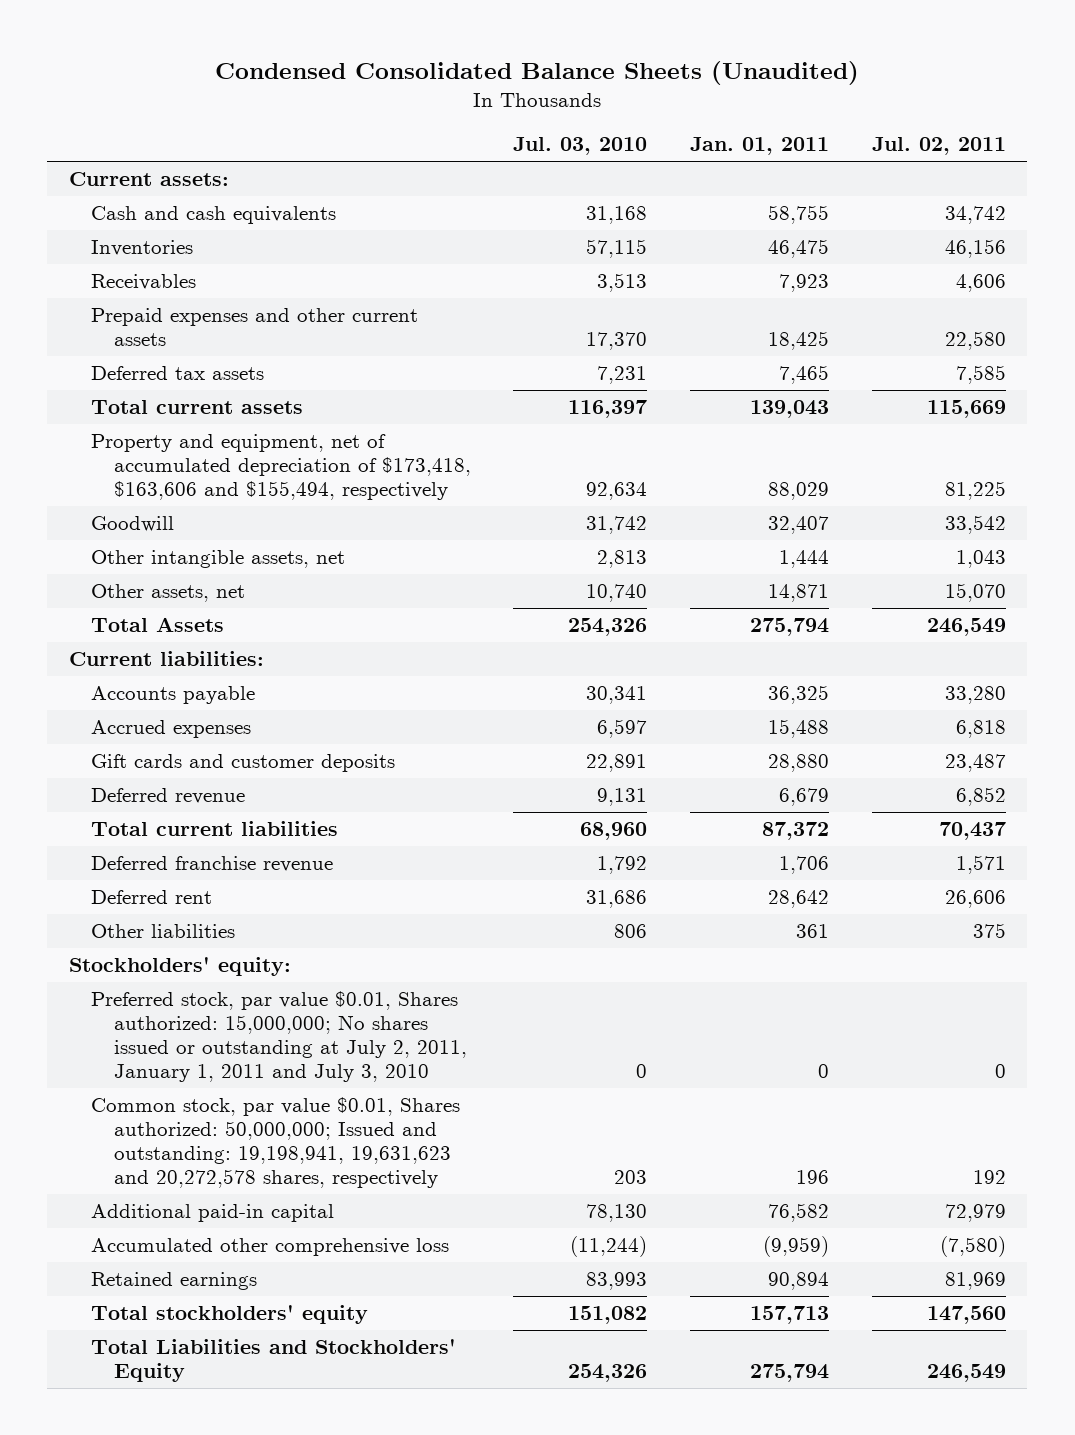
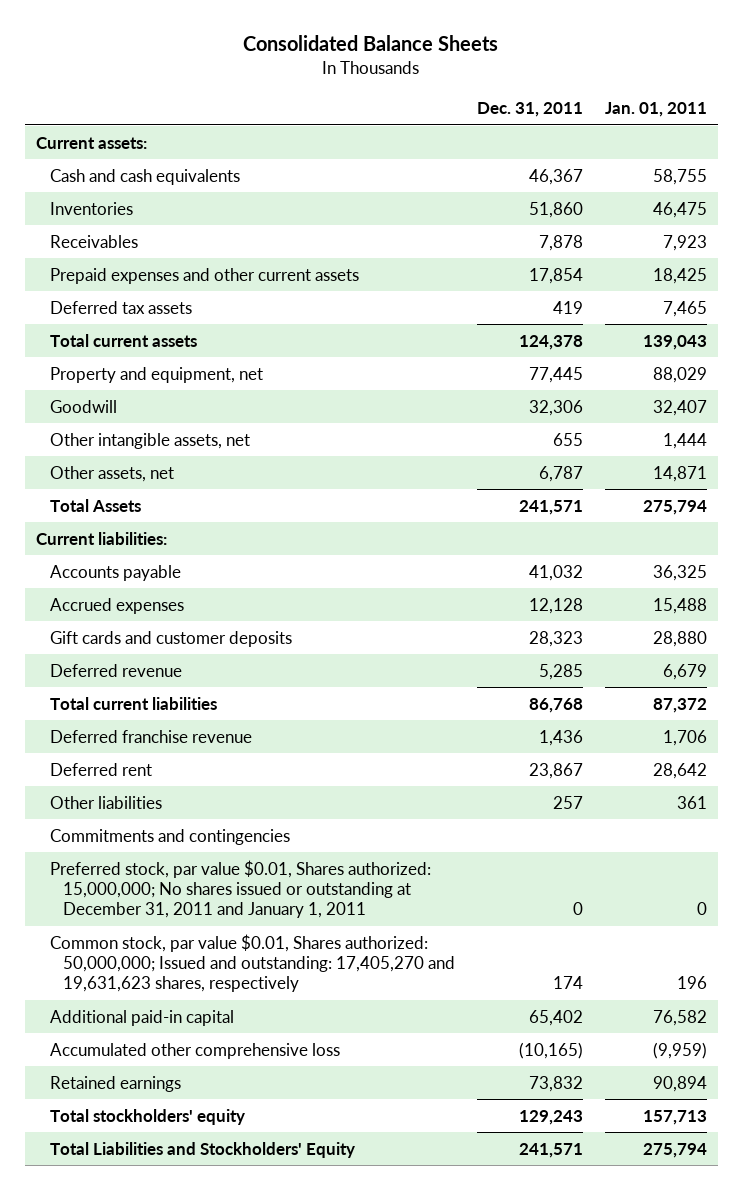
- Condensed Consolidated Balance Sheets (Unaudited)
+ Consolidated Balance Sheets
- | Jul. 03, 2010 | Jan. 01, 2011 | Jul. 02, 2011
+ | Dec. 31, 2011 | Jan. 01, 2011
- Property and equipment, net of accumulated depreciation of $173,418, $163,606 and $155,494, respectively | 92,634 | 88,029 | 81,225
+ Property and equipment, net | 77,445 | 88,029
- Stockholders' equity:
- Preferred stock, par value $0.01, Shares authorized: 15,000,000; No shares issued or outstanding at July 2, 2011, January 1, 2011 and July 3, 2010 | 0 | 0 | 0
- Common stock, par value $0.01, Shares authorized: 50,000,000; Issued and outstanding: 19,198,941, 19,631,623 and 20,272,578 shares, respectively | 203 | 196 | 192
+ Commitments and contingencies
+ Preferred stock, par value $0.01, Shares authorized: 15,000,000; No shares issued or outstanding at December 31, 2011 and January 1, 2011 | 0 | 0
+ Common stock, par value $0.01, Shares authorized: 50,000,000; Issued and outstanding: 17,405,270 and 19,631,623 shares, respectively | 174 | 196

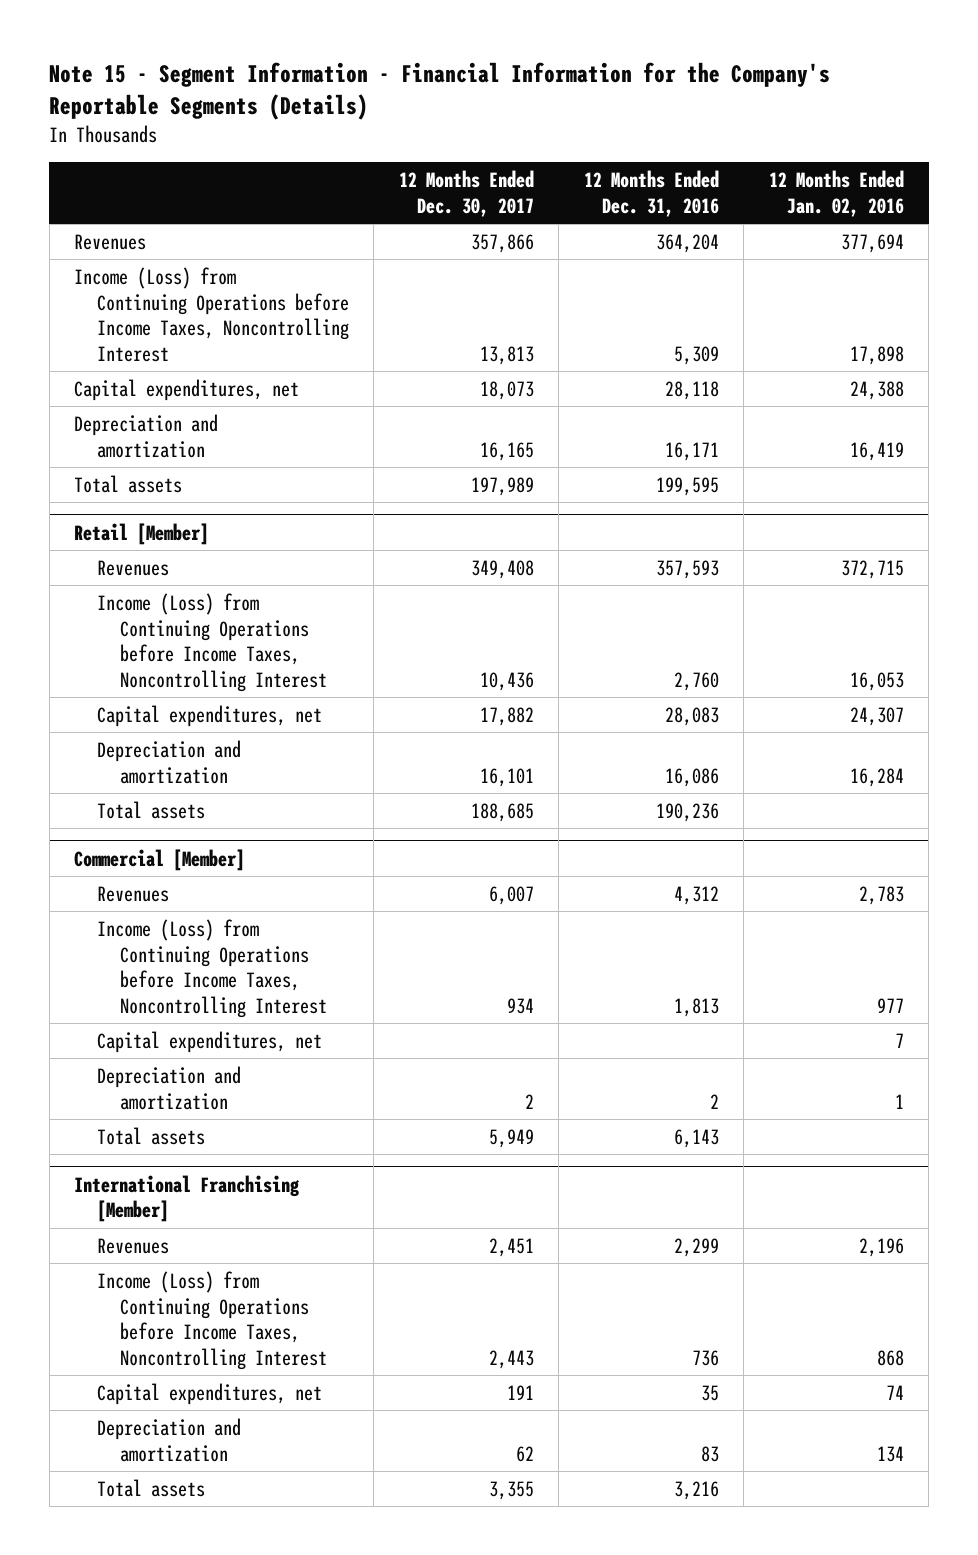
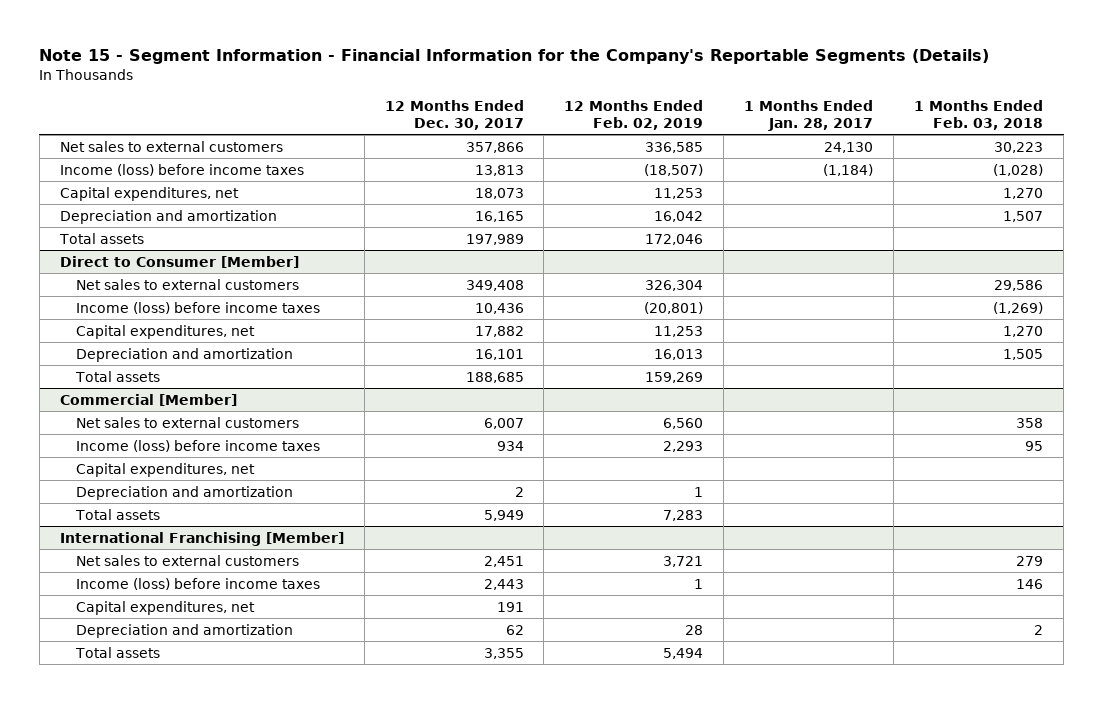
- | 12 Months Ended Dec. 30, 2017 | 12 Months Ended Dec. 31, 2016 | 12 Months Ended Jan. 02, 2016
+ | 12 Months Ended Dec. 30, 2017 | 12 Months Ended Feb. 02, 2019 | 1 Months Ended Jan. 28, 2017 | 1 Months Ended Feb. 03, 2018
- Revenues | 357,866 | 364,204 | 377,694
- Income (Loss) from Continuing Operations before Income Taxes, Noncontrolling Interest | 13,813 | 5,309 | 17,898
+ Net sales to external customers | 357,866 | 336,585 | 24,130 | 30,223
+ Income (loss) before income taxes | 13,813 | (18,507) | (1,184) | (1,028)
- Retail [Member]
- Revenues | 349,408 | 357,593 | 372,715
- Income (Loss) from Continuing Operations before Income Taxes, Noncontrolling Interest | 10,436 | 2,760 | 16,053
+ Direct to Consumer [Member]
+ Net sales to external customers | 349,408 | 326,304 | | 29,586
+ Income (loss) before income taxes | 10,436 | (20,801) | | (1,269)
@ Commercial [Member]
- Revenues | 6,007 | 4,312 | 2,783
- Income (Loss) from Continuing Operations before Income Taxes, Noncontrolling Interest | 934 | 1,813 | 977
+ Net sales to external customers | 6,007 | 6,560 | | 358
+ Income (loss) before income taxes | 934 | 2,293 | | 95
@ International Franchising [Member]
- Revenues | 2,451 | 2,299 | 2,196
- Income (Loss) from Continuing Operations before Income Taxes, Noncontrolling Interest | 2,443 | 736 | 868
+ Net sales to external customers | 2,451 | 3,721 | | 279
+ Income (loss) before income taxes | 2,443 | 1 | | 146

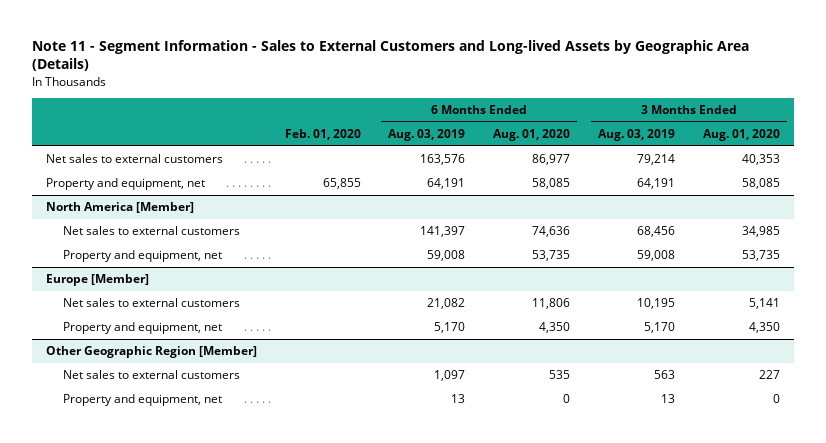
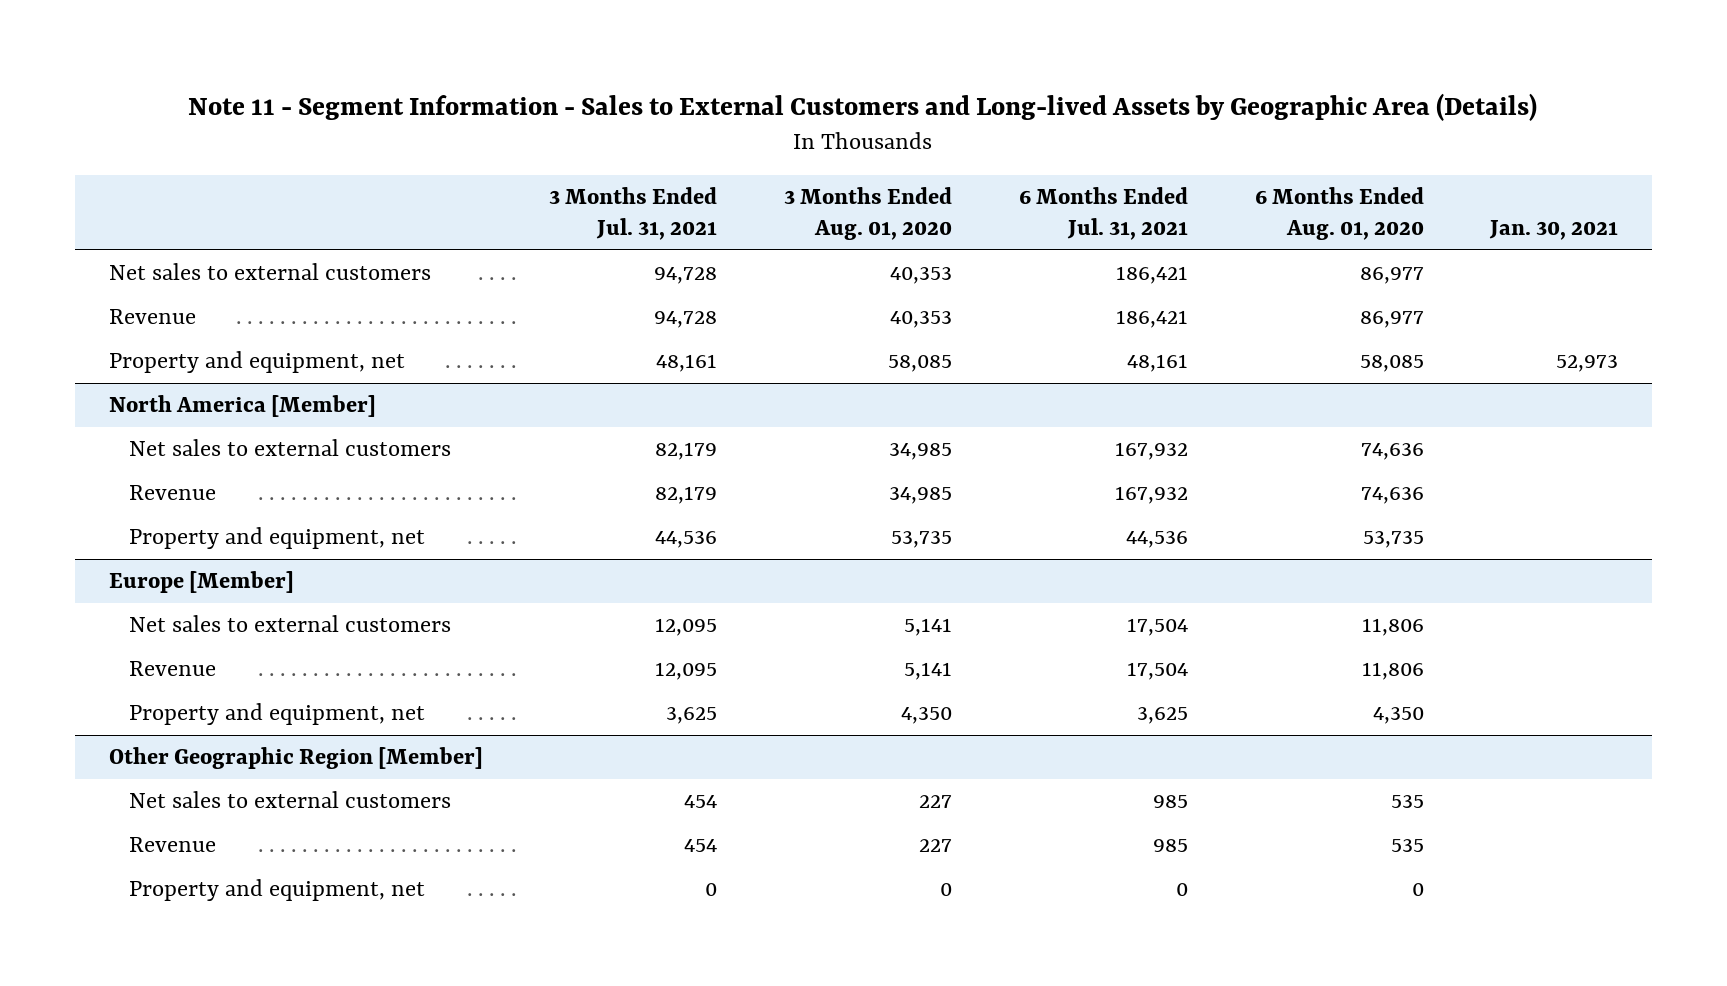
- | Feb. 01, 2020 | 6 Months Ended Aug. 03, 2019 | 6 Months Ended Aug. 01, 2020 | 3 Months Ended Aug. 03, 2019 | 3 Months Ended Aug. 01, 2020
+ | 3 Months Ended Jul. 31, 2021 | 3 Months Ended Aug. 01, 2020 | 6 Months Ended Jul. 31, 2021 | 6 Months Ended Aug. 01, 2020 | Jan. 30, 2021
+ Revenue | 94,728 | 40,353 | 186,421 | 86,977 |
@ North America [Member]
+ Revenue | 82,179 | 34,985 | 167,932 | 74,636 |
@ Europe [Member]
+ Revenue | 12,095 | 5,141 | 17,504 | 11,806 |
@ Other Geographic Region [Member]
+ Revenue | 454 | 227 | 985 | 535 |

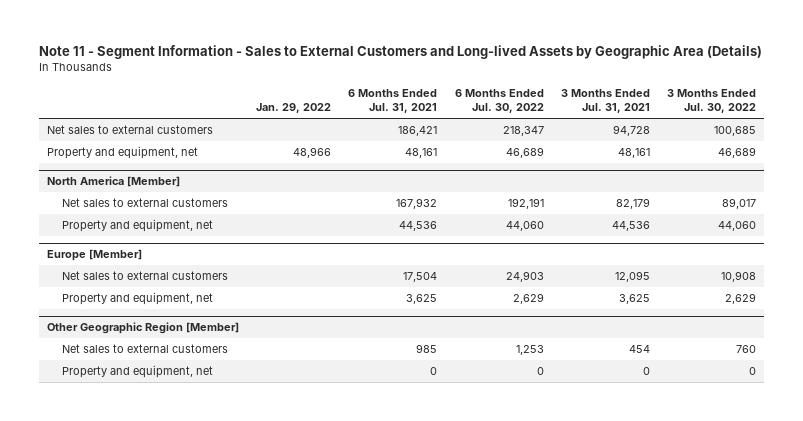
- | 3 Months Ended Jul. 31, 2021 | 3 Months Ended Aug. 01, 2020 | 6 Months Ended Jul. 31, 2021 | 6 Months Ended Aug. 01, 2020 | Jan. 30, 2021
+ | Jan. 29, 2022 | 6 Months Ended Jul. 31, 2021 | 6 Months Ended Jul. 30, 2022 | 3 Months Ended Jul. 31, 2021 | 3 Months Ended Jul. 30, 2022
- Revenue | 94,728 | 40,353 | 186,421 | 86,977 |
@ North America [Member]
- Revenue | 82,179 | 34,985 | 167,932 | 74,636 |
@ Europe [Member]
- Revenue | 12,095 | 5,141 | 17,504 | 11,806 |
@ Other Geographic Region [Member]
- Revenue | 454 | 227 | 985 | 535 |

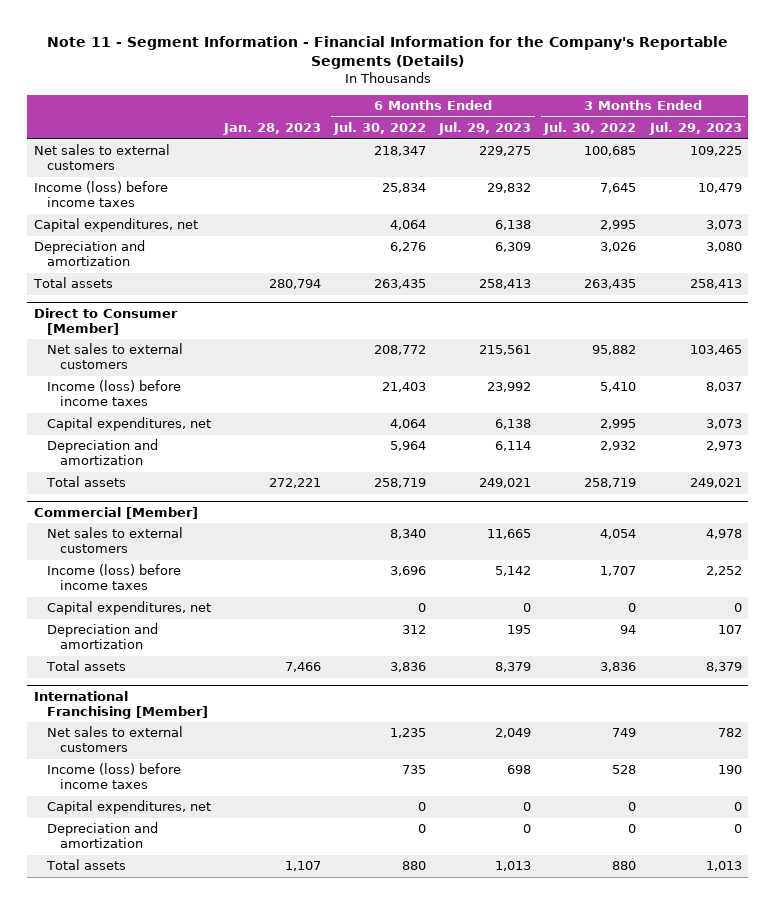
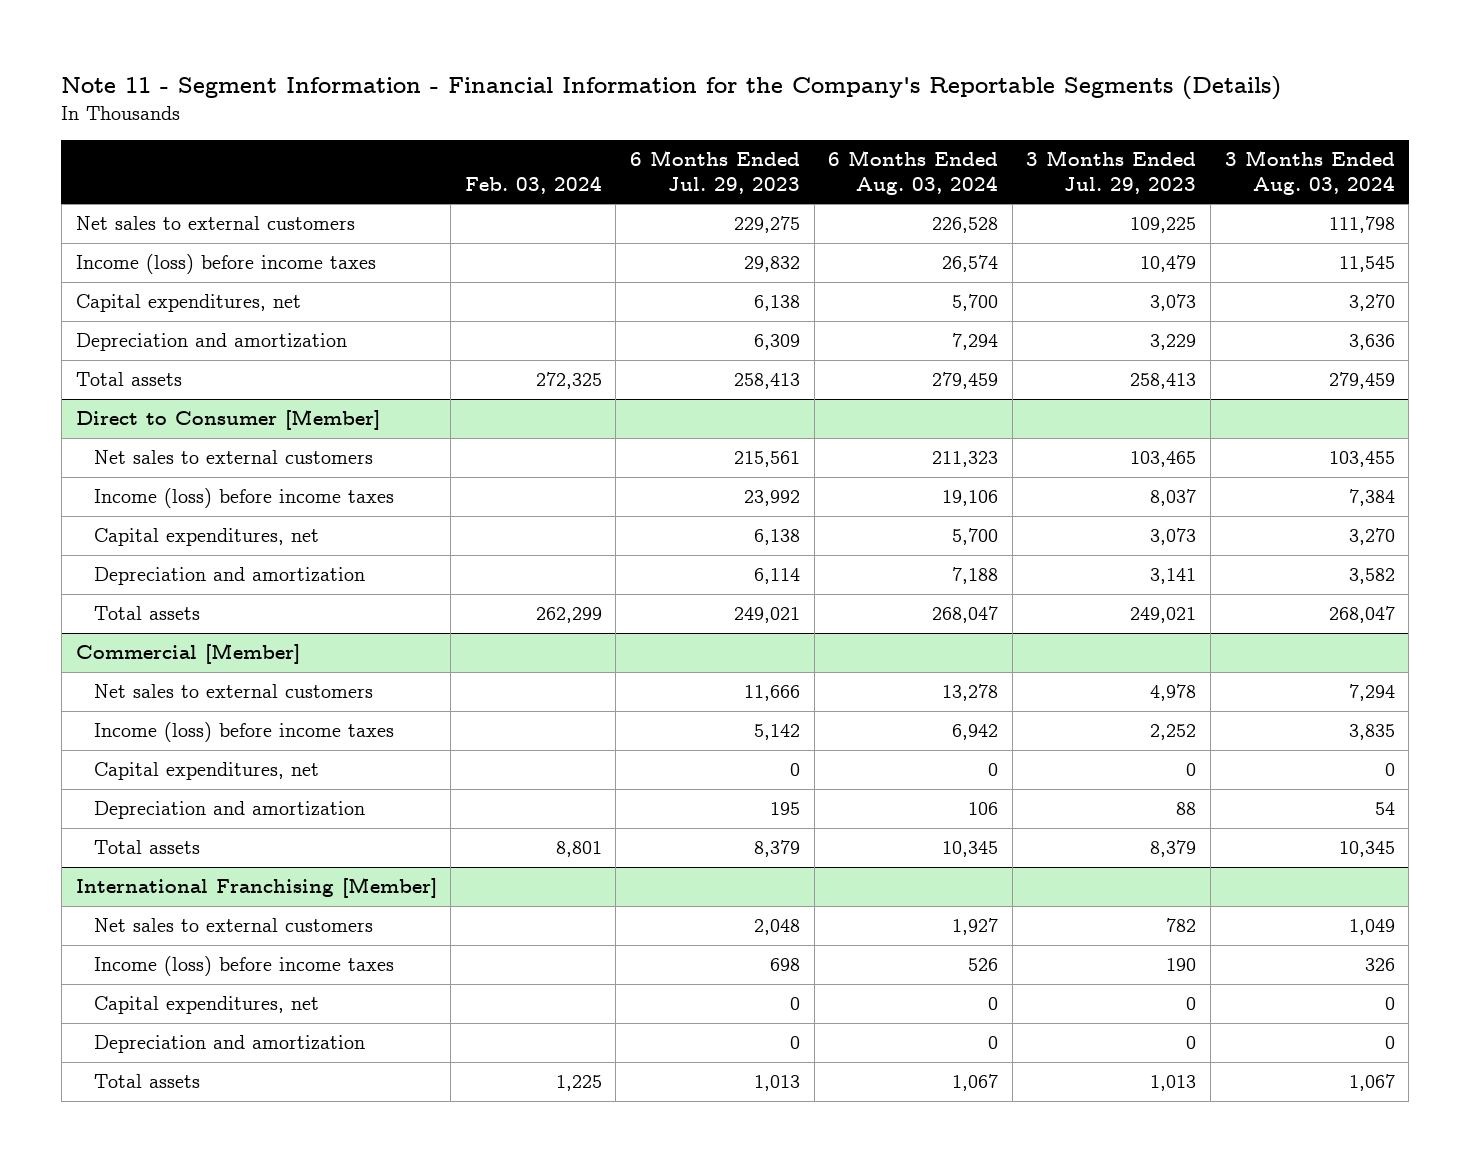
- | Jan. 28, 2023 | 6 Months Ended Jul. 30, 2022 | 6 Months Ended Jul. 29, 2023 | 3 Months Ended Jul. 30, 2022 | 3 Months Ended Jul. 29, 2023
+ | Feb. 03, 2024 | 6 Months Ended Jul. 29, 2023 | 6 Months Ended Aug. 03, 2024 | 3 Months Ended Jul. 29, 2023 | 3 Months Ended Aug. 03, 2024
- Depreciation and amortization | | 6,276 | 6,309 | 3,026 | 3,080
+ Depreciation and amortization | | 6,309 | 7,294 | 3,229 | 3,636
@ Direct to Consumer [Member]
- Depreciation and amortization | | 5,964 | 6,114 | 2,932 | 2,973
+ Depreciation and amortization | | 6,114 | 7,188 | 3,141 | 3,582
@ Commercial [Member]
- Net sales to external customers | | 8,340 | 11,665 | 4,054 | 4,978
+ Net sales to external customers | | 11,666 | 13,278 | 4,978 | 7,294
- Depreciation and amortization | | 312 | 195 | 94 | 107
+ Depreciation and amortization | | 195 | 106 | 88 | 54
@ International Franchising [Member]
- Net sales to external customers | | 1,235 | 2,049 | 749 | 782
+ Net sales to external customers | | 2,048 | 1,927 | 782 | 1,049

